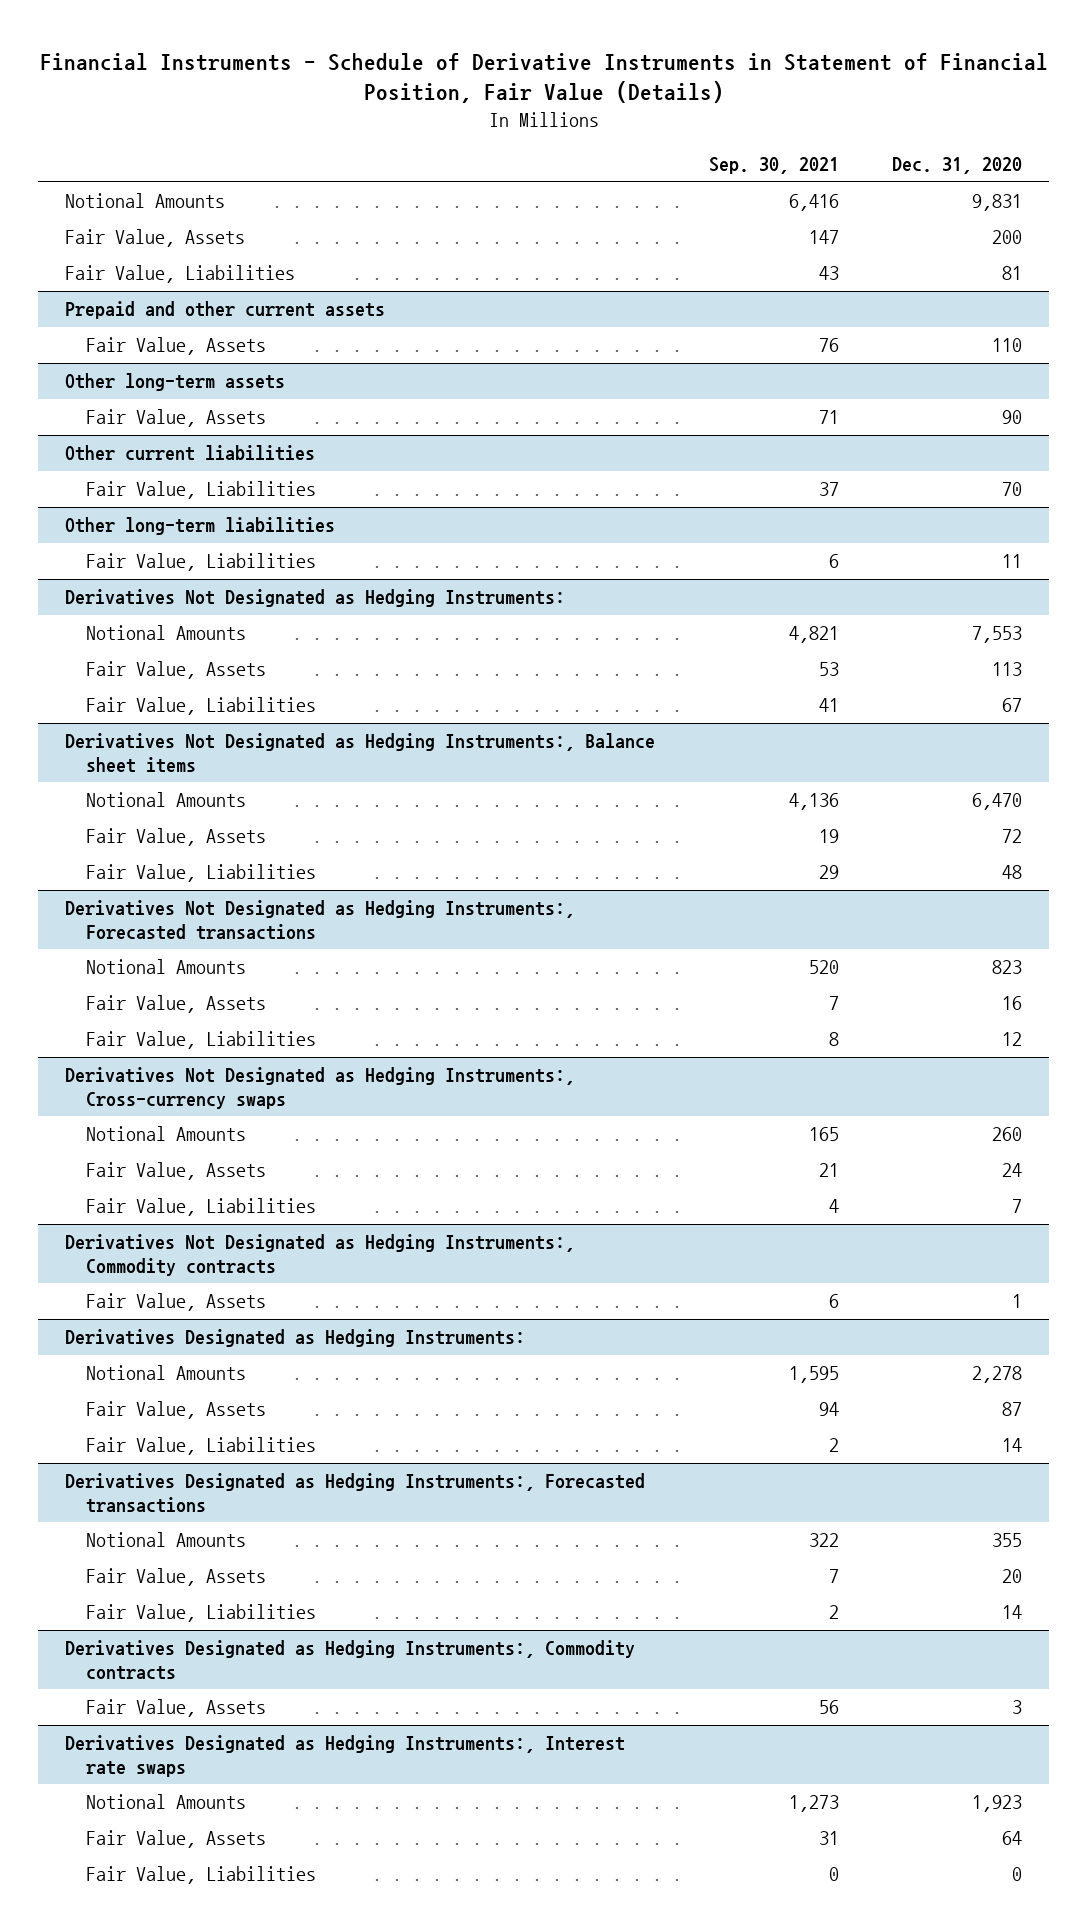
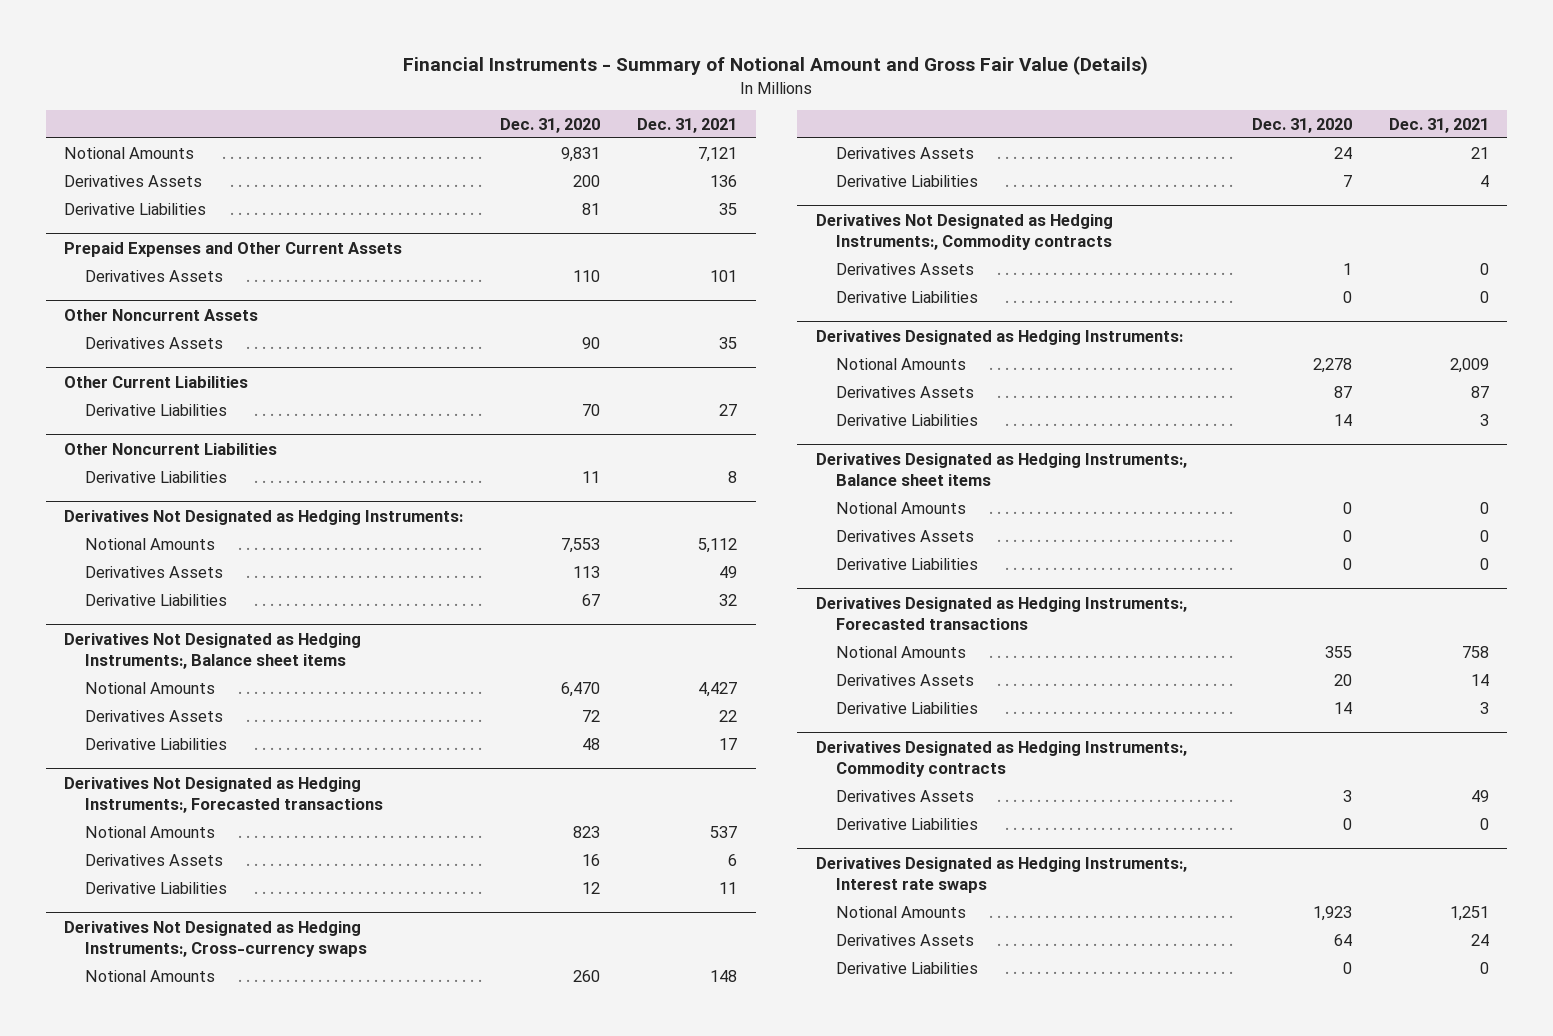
- Financial Instruments - Schedule of Derivative Instruments in Statement of Financial Position, Fair Value (Details)
+ Financial Instruments - Summary of Notional Amount and Gross Fair Value (Details)
- | Sep. 30, 2021 | Dec. 31, 2020
+ | Dec. 31, 2020 | Dec. 31, 2021
- Fair Value, Assets | 147 | 200
- Fair Value, Liabilities | 43 | 81
- Prepaid and other current assets
- Fair Value, Assets | 76 | 110
- Other long-term assets
- Fair Value, Assets | 71 | 90
- Other current liabilities
- Fair Value, Liabilities | 37 | 70
- Other long-term liabilities
- Fair Value, Liabilities | 6 | 11
+ Derivatives Assets | 200 | 136
+ Derivative Liabilities | 81 | 35
+ Prepaid Expenses and Other Current Assets
+ Derivatives Assets | 110 | 101
+ Other Noncurrent Assets
+ Derivatives Assets | 90 | 35
+ Other Current Liabilities
+ Derivative Liabilities | 70 | 27
+ Other Noncurrent Liabilities
+ Derivative Liabilities | 11 | 8
@ Derivatives Not Designated as Hedging Instruments:
- Fair Value, Assets | 53 | 113
- Fair Value, Liabilities | 41 | 67
+ Derivatives Assets | 113 | 49
+ Derivative Liabilities | 67 | 32
@ Derivatives Not Designated as Hedging Instruments:, Balance sheet items
- Fair Value, Assets | 19 | 72
- Fair Value, Liabilities | 29 | 48
+ Derivatives Assets | 72 | 22
+ Derivative Liabilities | 48 | 17
@ Derivatives Not Designated as Hedging Instruments:, Forecasted transactions
- Fair Value, Assets | 7 | 16
- Fair Value, Liabilities | 8 | 12
+ Derivatives Assets | 16 | 6
+ Derivative Liabilities | 12 | 11
@ Derivatives Not Designated as Hedging Instruments:, Cross-currency swaps
- Fair Value, Assets | 21 | 24
- Fair Value, Liabilities | 4 | 7
+ Derivatives Assets | 24 | 21
+ Derivative Liabilities | 7 | 4
@ Derivatives Not Designated as Hedging Instruments:, Commodity contracts
- Fair Value, Assets | 6 | 1
+ Derivatives Assets | 1 | 0
+ Derivative Liabilities | 0 | 0
@ Derivatives Designated as Hedging Instruments:
- Fair Value, Assets | 94 | 87
- Fair Value, Liabilities | 2 | 14
+ Derivatives Assets | 87 | 87
+ Derivative Liabilities | 14 | 3
+ Derivatives Designated as Hedging Instruments:, Balance sheet items
+ Notional Amounts | 0 | 0
+ Derivatives Assets | 0 | 0
+ Derivative Liabilities | 0 | 0
@ Derivatives Designated as Hedging Instruments:, Forecasted transactions
- Fair Value, Assets | 7 | 20
- Fair Value, Liabilities | 2 | 14
+ Derivatives Assets | 20 | 14
+ Derivative Liabilities | 14 | 3
@ Derivatives Designated as Hedging Instruments:, Commodity contracts
- Fair Value, Assets | 56 | 3
+ Derivatives Assets | 3 | 49
+ Derivative Liabilities | 0 | 0
@ Derivatives Designated as Hedging Instruments:, Interest rate swaps
- Fair Value, Assets | 31 | 64
- Fair Value, Liabilities | 0 | 0
+ Derivatives Assets | 64 | 24
+ Derivative Liabilities | 0 | 0

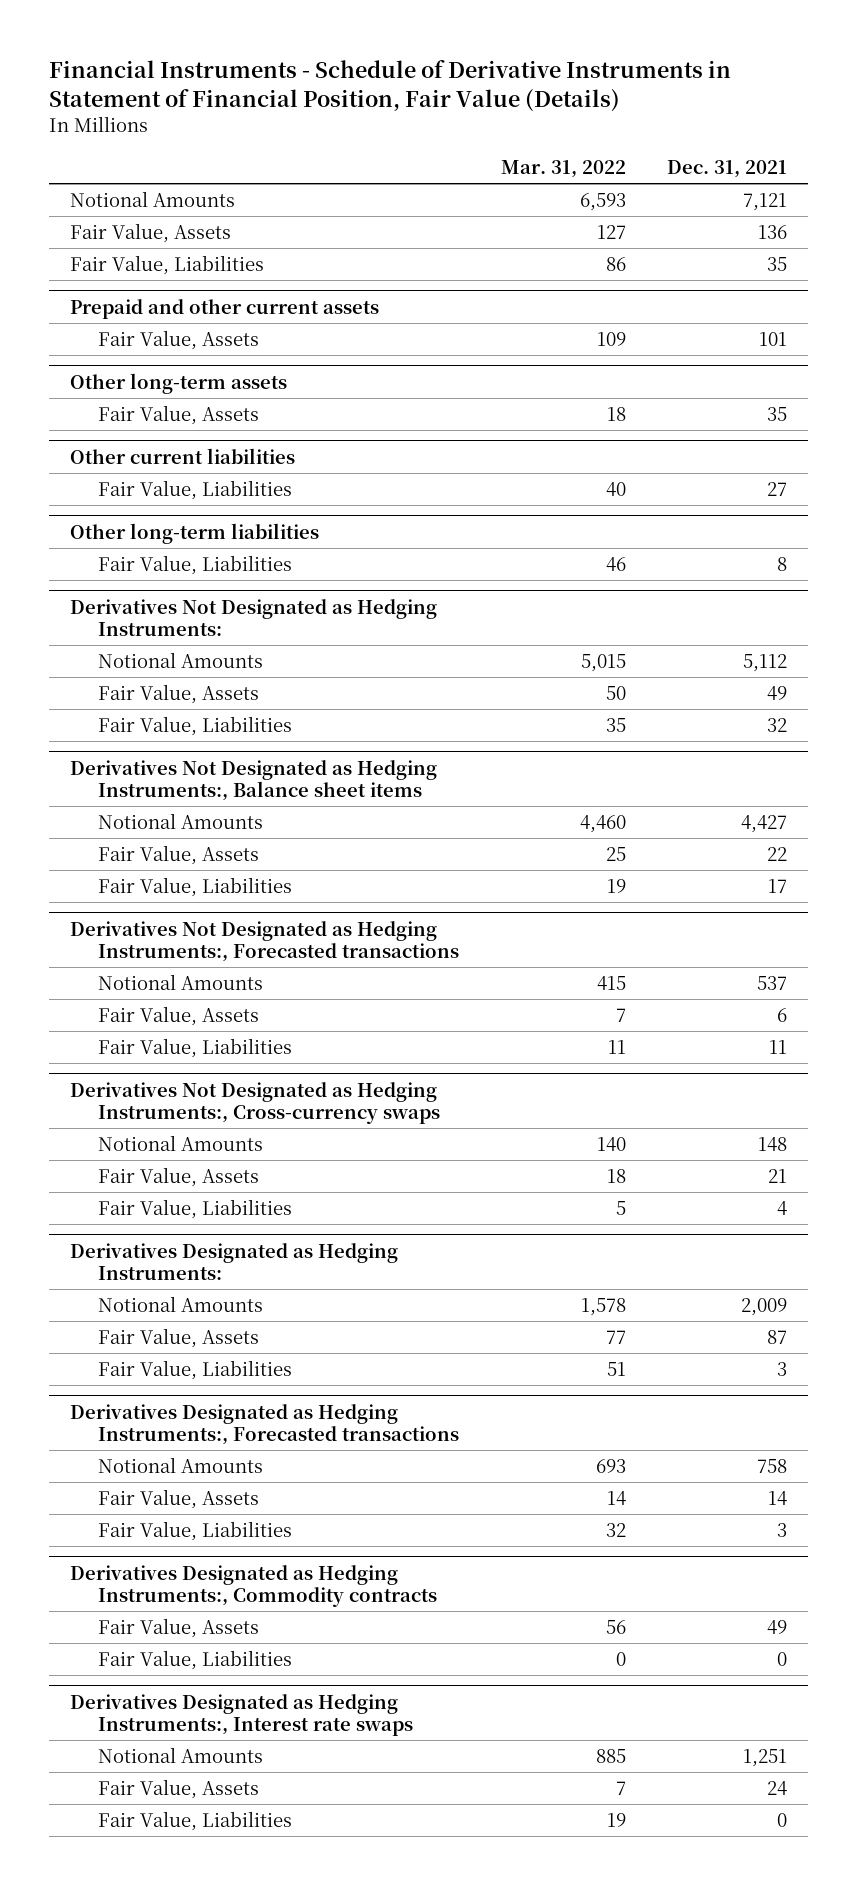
- Financial Instruments - Summary of Notional Amount and Gross Fair Value (Details)
+ Financial Instruments - Schedule of Derivative Instruments in Statement of Financial Position, Fair Value (Details)
- | Dec. 31, 2020 | Dec. 31, 2021
+ | Mar. 31, 2022 | Dec. 31, 2021
- Derivatives Assets | 200 | 136
- Derivative Liabilities | 81 | 35
- Prepaid Expenses and Other Current Assets
- Derivatives Assets | 110 | 101
- Other Noncurrent Assets
- Derivatives Assets | 90 | 35
- Other Current Liabilities
- Derivative Liabilities | 70 | 27
- Other Noncurrent Liabilities
- Derivative Liabilities | 11 | 8
+ Fair Value, Assets | 127 | 136
+ Fair Value, Liabilities | 86 | 35
+ Prepaid and other current assets
+ Fair Value, Assets | 109 | 101
+ Other long-term assets
+ Fair Value, Assets | 18 | 35
+ Other current liabilities
+ Fair Value, Liabilities | 40 | 27
+ Other long-term liabilities
+ Fair Value, Liabilities | 46 | 8
@ Derivatives Not Designated as Hedging Instruments:
- Derivatives Assets | 113 | 49
- Derivative Liabilities | 67 | 32
+ Fair Value, Assets | 50 | 49
+ Fair Value, Liabilities | 35 | 32
@ Derivatives Not Designated as Hedging Instruments:, Balance sheet items
- Derivatives Assets | 72 | 22
- Derivative Liabilities | 48 | 17
+ Fair Value, Assets | 25 | 22
+ Fair Value, Liabilities | 19 | 17
@ Derivatives Not Designated as Hedging Instruments:, Forecasted transactions
- Derivatives Assets | 16 | 6
- Derivative Liabilities | 12 | 11
+ Fair Value, Assets | 7 | 6
+ Fair Value, Liabilities | 11 | 11
@ Derivatives Not Designated as Hedging Instruments:, Cross-currency swaps
- Derivatives Assets | 24 | 21
- Derivative Liabilities | 7 | 4
- Derivatives Not Designated as Hedging Instruments:, Commodity contracts
- Derivatives Assets | 1 | 0
- Derivative Liabilities | 0 | 0
@ Derivatives Not Designated as Hedging Instruments:, Cross-currency swaps
+ Fair Value, Assets | 18 | 21
+ Fair Value, Liabilities | 5 | 4
@ Derivatives Designated as Hedging Instruments:
- Derivatives Assets | 87 | 87
- Derivative Liabilities | 14 | 3
- Derivatives Designated as Hedging Instruments:, Balance sheet items
- Notional Amounts | 0 | 0
- Derivatives Assets | 0 | 0
- Derivative Liabilities | 0 | 0
@ Derivatives Designated as Hedging Instruments:
+ Fair Value, Assets | 77 | 87
+ Fair Value, Liabilities | 51 | 3
@ Derivatives Designated as Hedging Instruments:, Forecasted transactions
- Derivatives Assets | 20 | 14
- Derivative Liabilities | 14 | 3
+ Fair Value, Assets | 14 | 14
+ Fair Value, Liabilities | 32 | 3
@ Derivatives Designated as Hedging Instruments:, Commodity contracts
- Derivatives Assets | 3 | 49
- Derivative Liabilities | 0 | 0
+ Fair Value, Assets | 56 | 49
+ Fair Value, Liabilities | 0 | 0
@ Derivatives Designated as Hedging Instruments:, Interest rate swaps
- Derivatives Assets | 64 | 24
- Derivative Liabilities | 0 | 0
+ Fair Value, Assets | 7 | 24
+ Fair Value, Liabilities | 19 | 0

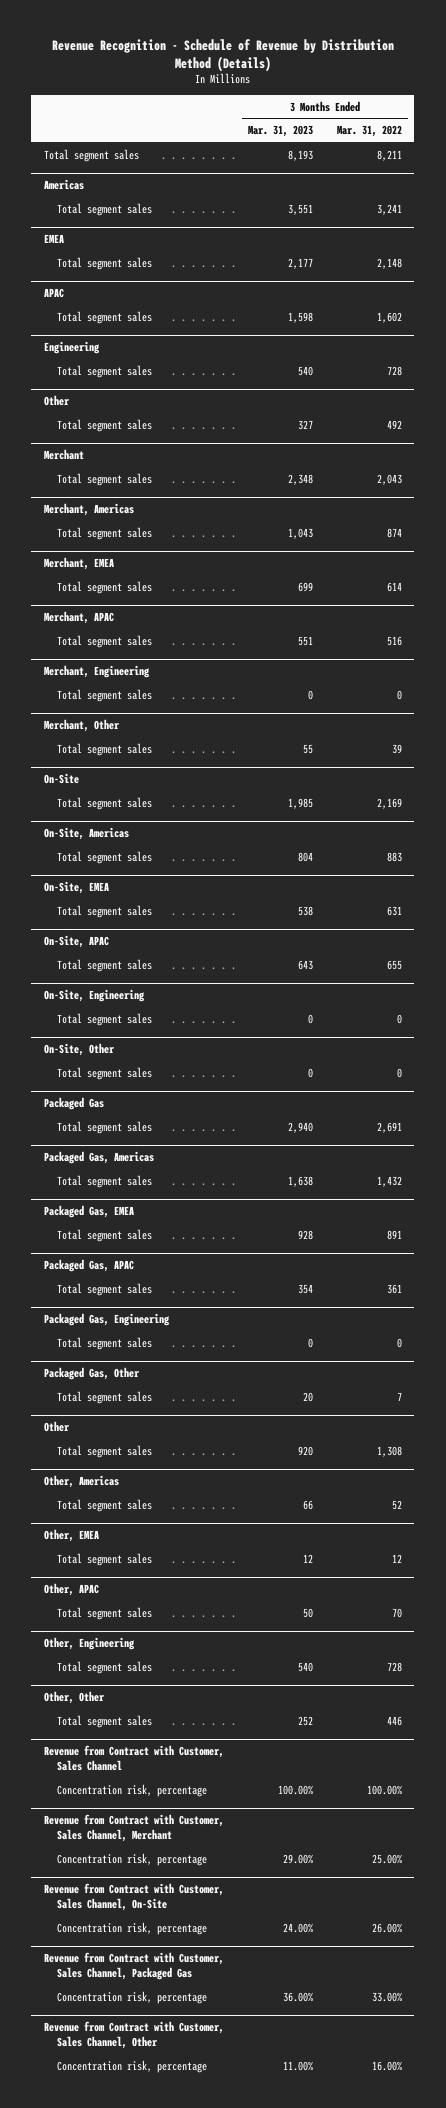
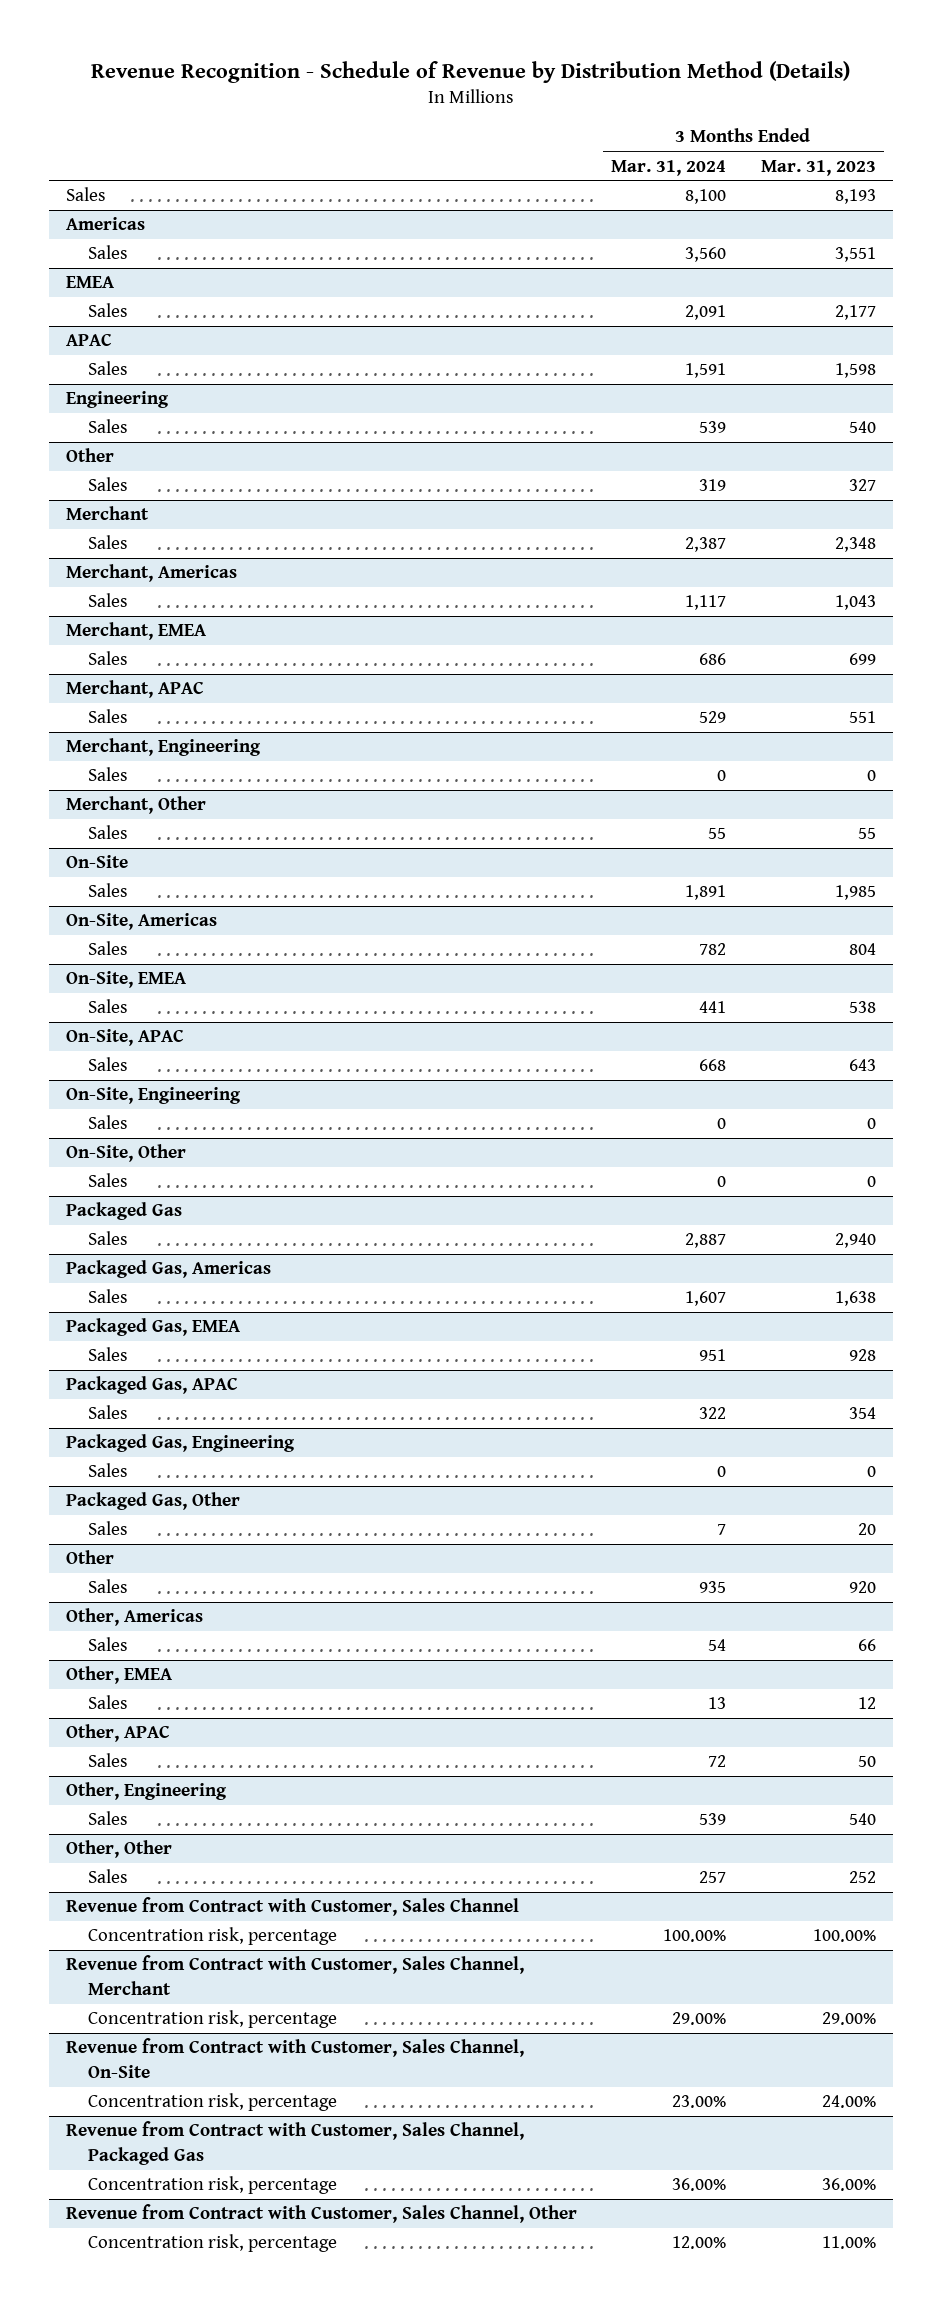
- | 3 Months Ended Mar. 31, 2023 | 3 Months Ended Mar. 31, 2022
+ | 3 Months Ended Mar. 31, 2024 | 3 Months Ended Mar. 31, 2023
- Total segment sales | 8,193 | 8,211
+ Sales | 8,100 | 8,193
@ Americas
- Total segment sales | 3,551 | 3,241
+ Sales | 3,560 | 3,551
@ EMEA
- Total segment sales | 2,177 | 2,148
+ Sales | 2,091 | 2,177
@ APAC
- Total segment sales | 1,598 | 1,602
+ Sales | 1,591 | 1,598
@ Engineering
- Total segment sales | 540 | 728
+ Sales | 539 | 540
@ Other
- Total segment sales | 327 | 492
+ Sales | 319 | 327
@ Merchant
- Total segment sales | 2,348 | 2,043
+ Sales | 2,387 | 2,348
@ Merchant, Americas
- Total segment sales | 1,043 | 874
+ Sales | 1,117 | 1,043
@ Merchant, EMEA
- Total segment sales | 699 | 614
+ Sales | 686 | 699
@ Merchant, APAC
- Total segment sales | 551 | 516
+ Sales | 529 | 551
@ Merchant, Engineering
- Total segment sales | 0 | 0
+ Sales | 0 | 0
@ Merchant, Other
- Total segment sales | 55 | 39
+ Sales | 55 | 55
@ On-Site
- Total segment sales | 1,985 | 2,169
+ Sales | 1,891 | 1,985
@ On-Site, Americas
- Total segment sales | 804 | 883
+ Sales | 782 | 804
@ On-Site, EMEA
- Total segment sales | 538 | 631
+ Sales | 441 | 538
@ On-Site, APAC
- Total segment sales | 643 | 655
+ Sales | 668 | 643
@ On-Site, Engineering
- Total segment sales | 0 | 0
+ Sales | 0 | 0
@ On-Site, Other
- Total segment sales | 0 | 0
+ Sales | 0 | 0
@ Packaged Gas
- Total segment sales | 2,940 | 2,691
+ Sales | 2,887 | 2,940
@ Packaged Gas, Americas
- Total segment sales | 1,638 | 1,432
+ Sales | 1,607 | 1,638
@ Packaged Gas, EMEA
- Total segment sales | 928 | 891
+ Sales | 951 | 928
@ Packaged Gas, APAC
- Total segment sales | 354 | 361
+ Sales | 322 | 354
@ Packaged Gas, Engineering
- Total segment sales | 0 | 0
+ Sales | 0 | 0
@ Packaged Gas, Other
- Total segment sales | 20 | 7
+ Sales | 7 | 20
@ Other
- Total segment sales | 920 | 1,308
+ Sales | 935 | 920
@ Other, Americas
- Total segment sales | 66 | 52
+ Sales | 54 | 66
@ Other, EMEA
- Total segment sales | 12 | 12
+ Sales | 13 | 12
@ Other, APAC
- Total segment sales | 50 | 70
+ Sales | 72 | 50
@ Other, Engineering
- Total segment sales | 540 | 728
+ Sales | 539 | 540
@ Other, Other
- Total segment sales | 252 | 446
+ Sales | 257 | 252

